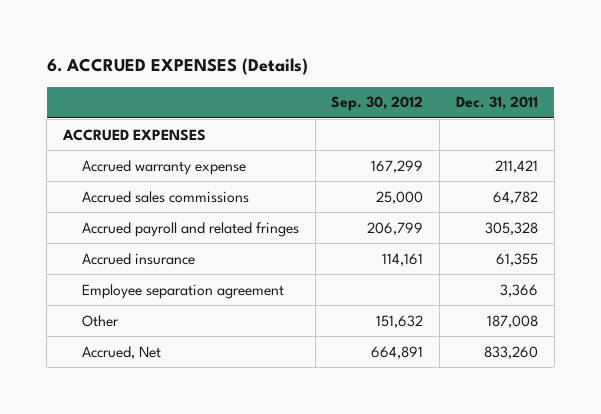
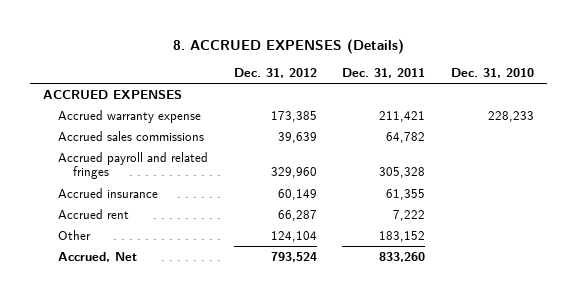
- 6. ACCRUED EXPENSES (Details)
+ 8. ACCRUED EXPENSES (Details)
- | Sep. 30, 2012 | Dec. 31, 2011
+ | Dec. 31, 2012 | Dec. 31, 2011 | Dec. 31, 2010
- Employee separation agreement | | 3,366
- Other | 151,632 | 187,008
+ Accrued rent | 66,287 | 7,222 |
+ Other | 124,104 | 183,152 |

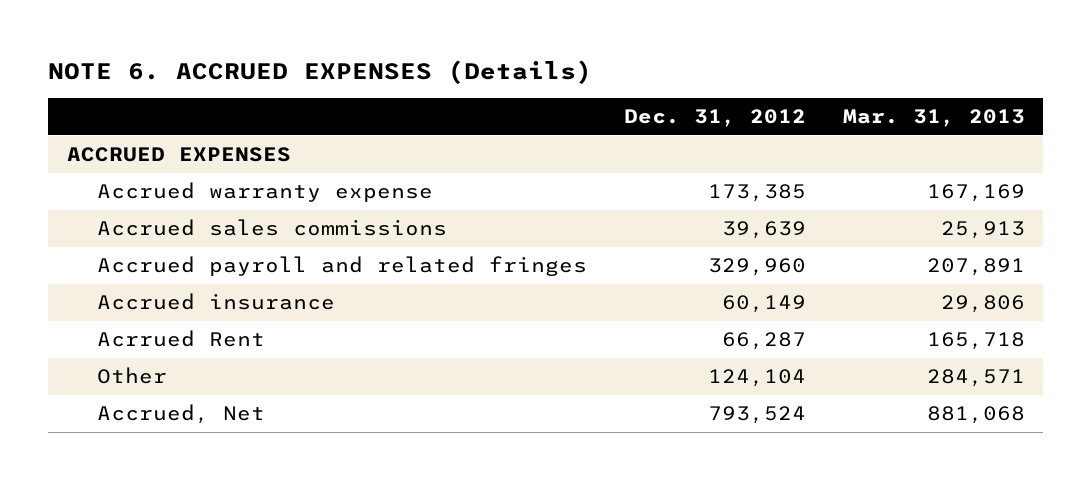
- 8. ACCRUED EXPENSES (Details)
+ NOTE 6. ACCRUED EXPENSES (Details)
- | Dec. 31, 2012 | Dec. 31, 2011 | Dec. 31, 2010
+ | Dec. 31, 2012 | Mar. 31, 2013
- Accrued rent | 66,287 | 7,222 |
+ Acrrued Rent | 66,287 | 165,718

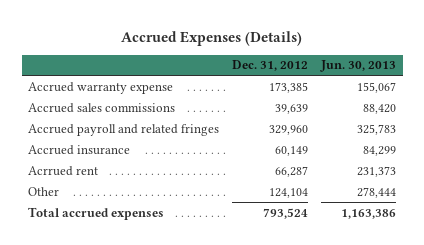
- NOTE 6. ACCRUED EXPENSES (Details)
+ Accrued Expenses (Details)
- | Dec. 31, 2012 | Mar. 31, 2013
+ | Dec. 31, 2012 | Jun. 30, 2013
- ACCRUED EXPENSES
- Acrrued Rent | 66,287 | 165,718
+ Acrrued rent | 66,287 | 231,373
- Accrued, Net | 793,524 | 881,068
+ Total accrued expenses | 793,524 | 1,163,386

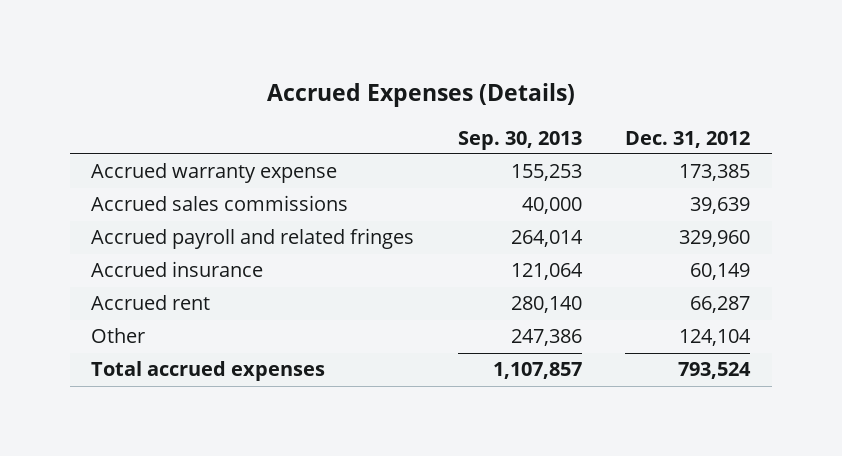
- | Dec. 31, 2012 | Jun. 30, 2013
+ | Sep. 30, 2013 | Dec. 31, 2012
- Acrrued rent | 66,287 | 231,373
+ Accrued rent | 280,140 | 66,287

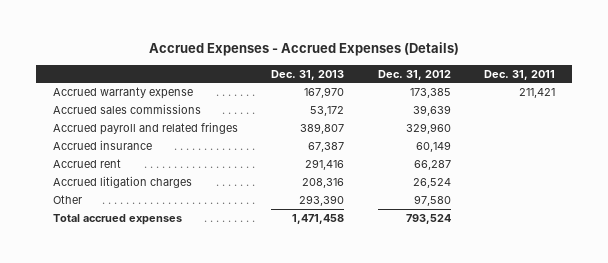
- Accrued Expenses (Details)
+ Accrued Expenses - Accrued Expenses (Details)
- | Sep. 30, 2013 | Dec. 31, 2012
+ | Dec. 31, 2013 | Dec. 31, 2012 | Dec. 31, 2011
- Other | 247,386 | 124,104
+ Accrued litigation charges | 208,316 | 26,524 |
+ Other | 293,390 | 97,580 |

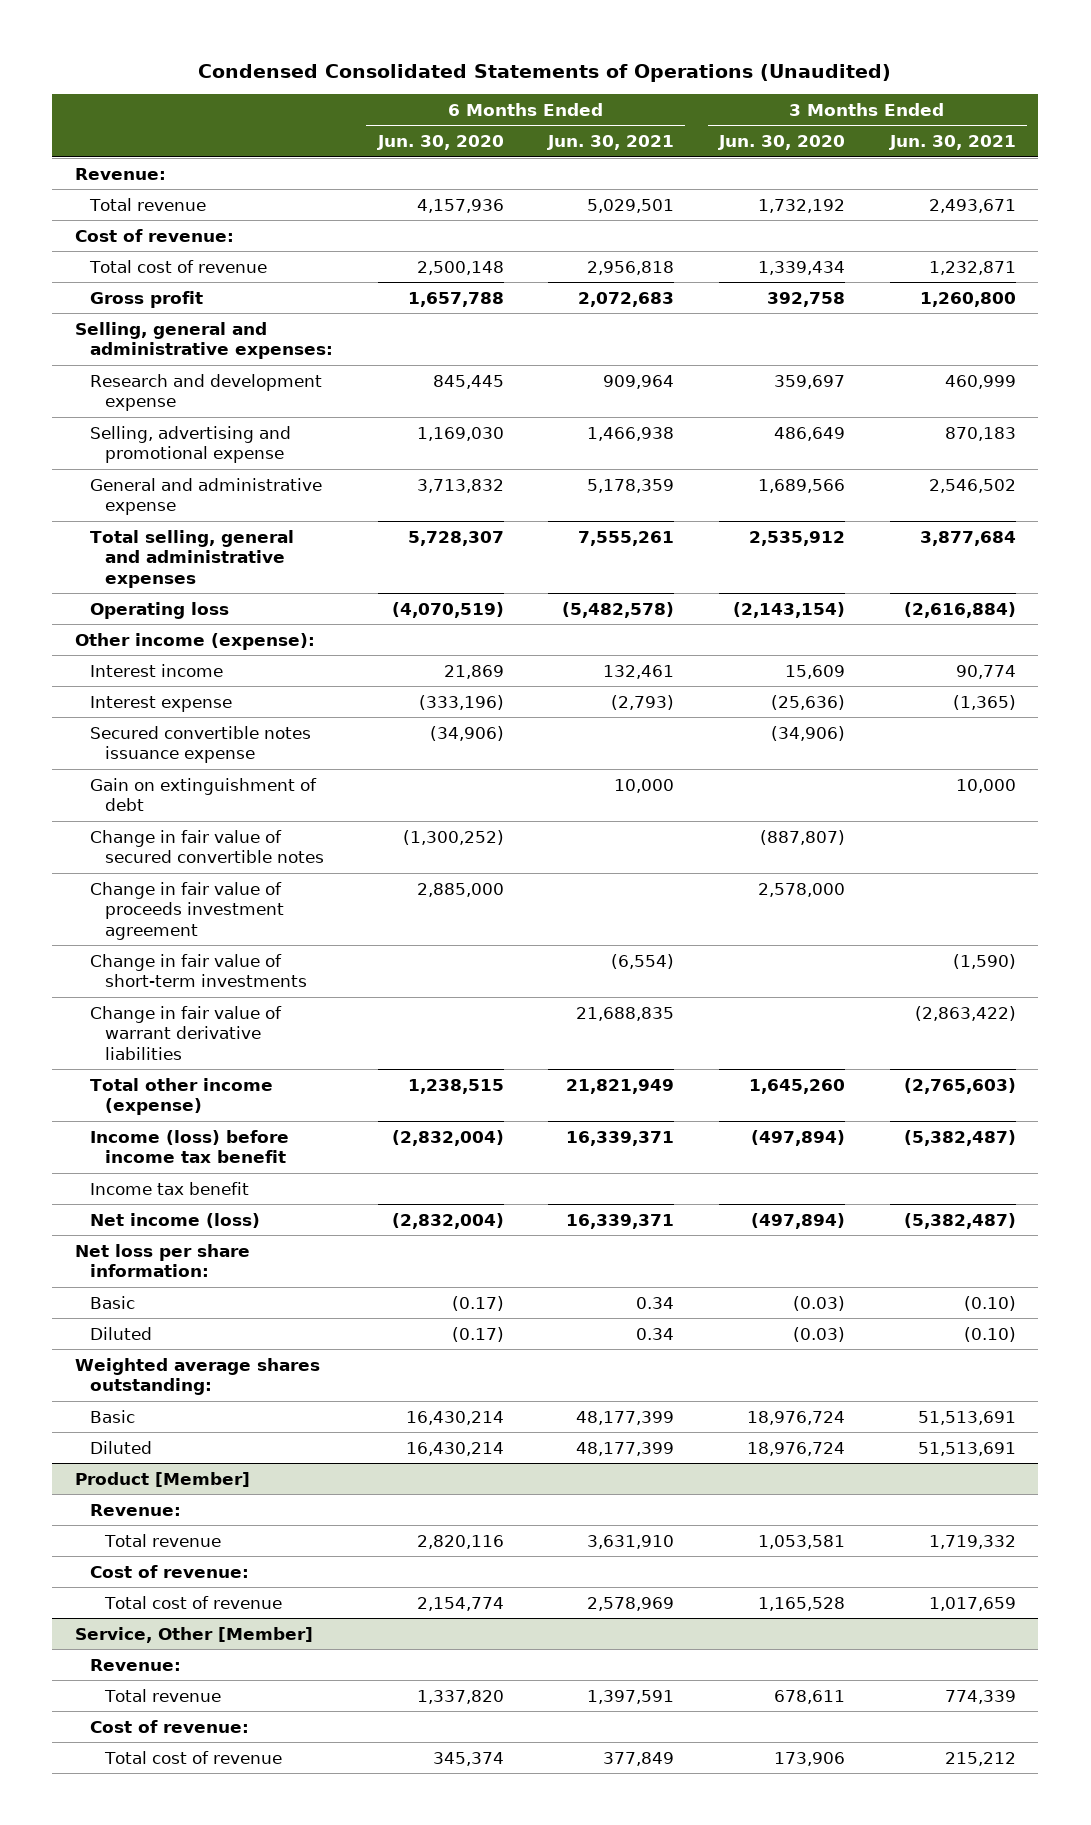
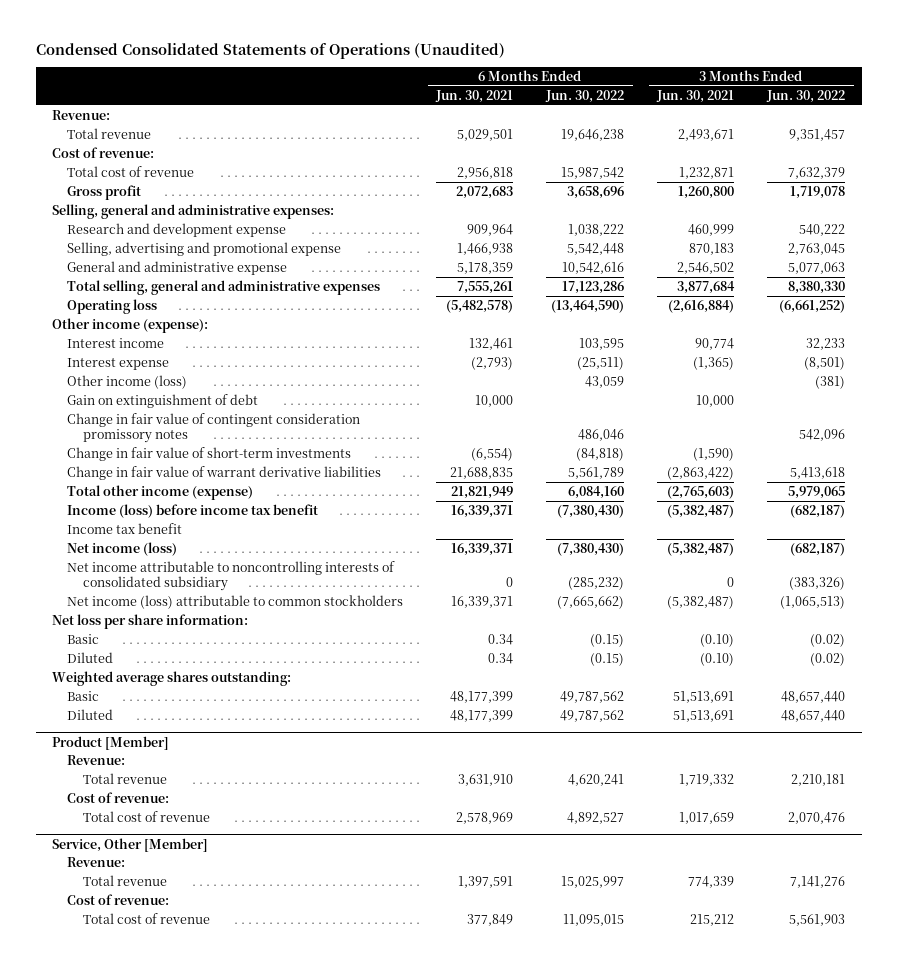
- | 6 Months Ended Jun. 30, 2020 | 6 Months Ended Jun. 30, 2021 | 3 Months Ended Jun. 30, 2020 | 3 Months Ended Jun. 30, 2021
+ | 6 Months Ended Jun. 30, 2021 | 6 Months Ended Jun. 30, 2022 | 3 Months Ended Jun. 30, 2021 | 3 Months Ended Jun. 30, 2022
- Secured convertible notes issuance expense | (34,906) | | (34,906) |
+ Other income (loss) | | 43,059 | | (381)
- Change in fair value of secured convertible notes | (1,300,252) | | (887,807) |
- Change in fair value of proceeds investment agreement | 2,885,000 | | 2,578,000 |
+ Change in fair value of contingent consideration promissory notes | | 486,046 | | 542,096
+ Net income attributable to noncontrolling interests of consolidated subsidiary | 0 | (285,232) | 0 | (383,326)
+ Net income (loss) attributable to common stockholders | 16,339,371 | (7,665,662) | (5,382,487) | (1,065,513)

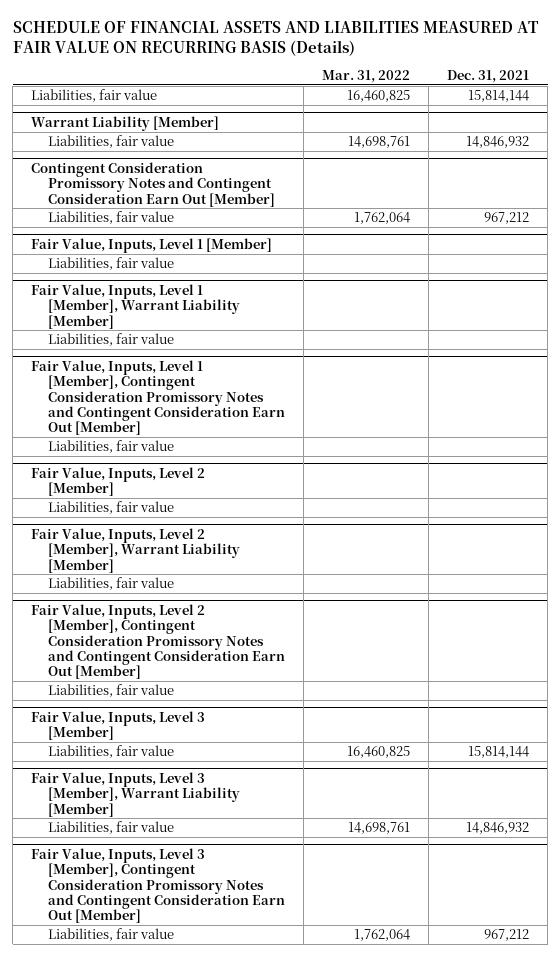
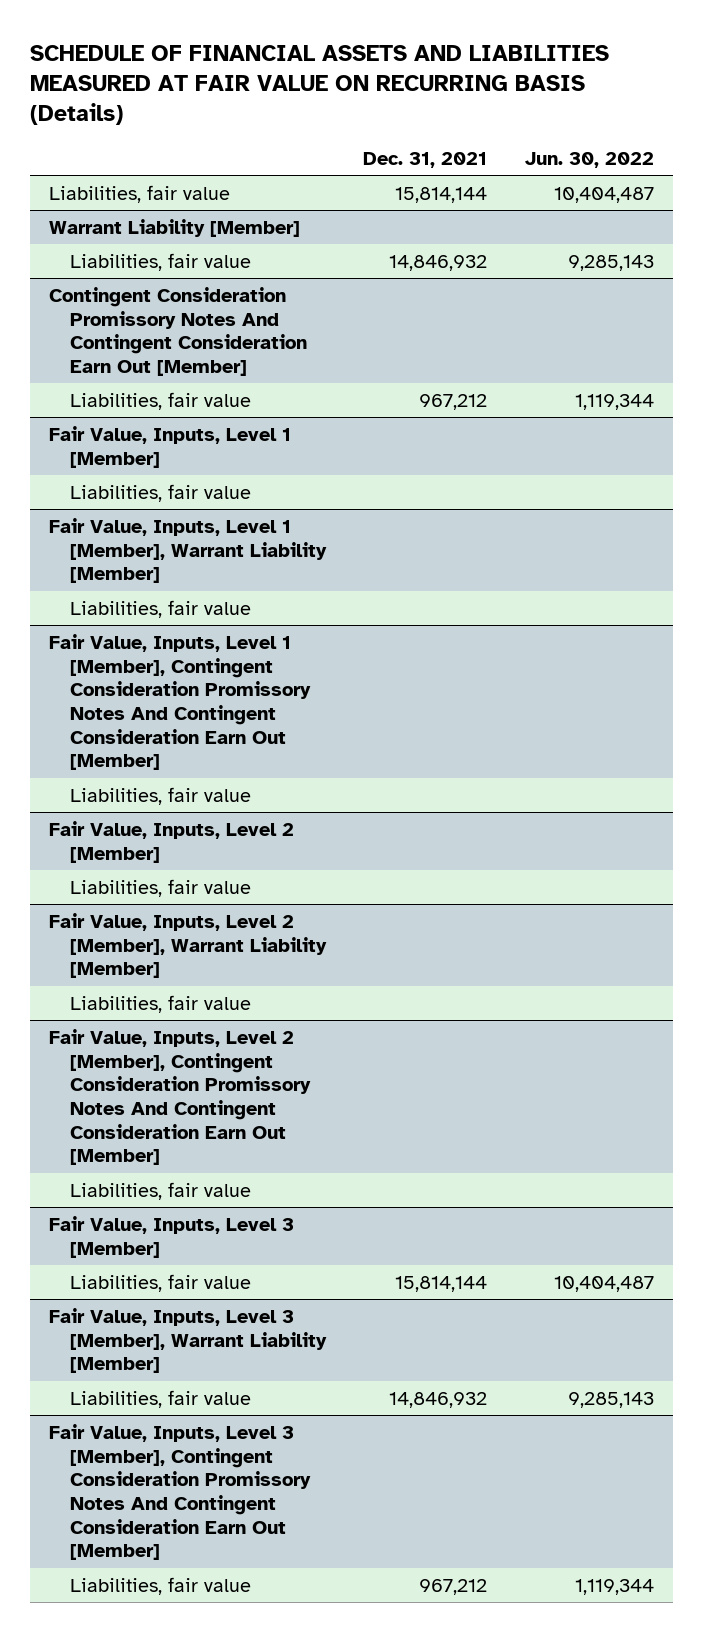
- | Mar. 31, 2022 | Dec. 31, 2021
+ | Dec. 31, 2021 | Jun. 30, 2022
- Contingent Consideration Promissory Notes and Contingent Consideration Earn Out [Member]
+ Contingent Consideration Promissory Notes And Contingent Consideration Earn Out [Member]
- Fair Value, Inputs, Level 1 [Member], Contingent Consideration Promissory Notes and Contingent Consideration Earn Out [Member]
+ Fair Value, Inputs, Level 1 [Member], Contingent Consideration Promissory Notes And Contingent Consideration Earn Out [Member]
- Fair Value, Inputs, Level 2 [Member], Contingent Consideration Promissory Notes and Contingent Consideration Earn Out [Member]
+ Fair Value, Inputs, Level 2 [Member], Contingent Consideration Promissory Notes And Contingent Consideration Earn Out [Member]
- Fair Value, Inputs, Level 3 [Member], Contingent Consideration Promissory Notes and Contingent Consideration Earn Out [Member]
+ Fair Value, Inputs, Level 3 [Member], Contingent Consideration Promissory Notes And Contingent Consideration Earn Out [Member]

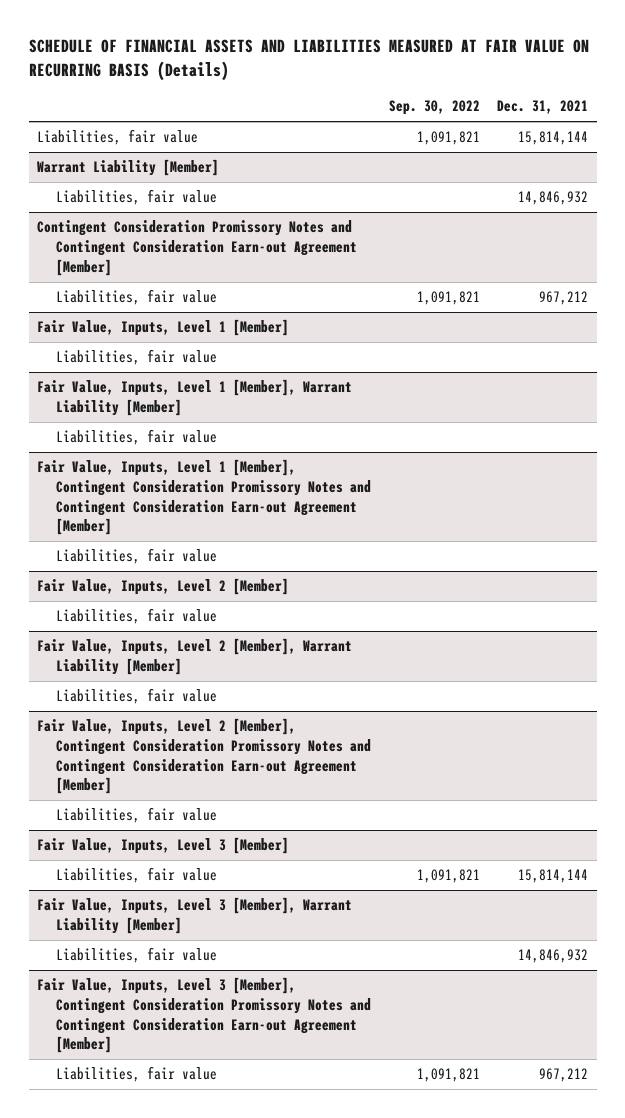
- | Dec. 31, 2021 | Jun. 30, 2022
+ | Sep. 30, 2022 | Dec. 31, 2021
- Contingent Consideration Promissory Notes And Contingent Consideration Earn Out [Member]
+ Contingent Consideration Promissory Notes and Contingent Consideration Earn-out Agreement [Member]
- Fair Value, Inputs, Level 1 [Member], Contingent Consideration Promissory Notes And Contingent Consideration Earn Out [Member]
+ Fair Value, Inputs, Level 1 [Member], Contingent Consideration Promissory Notes and Contingent Consideration Earn-out Agreement [Member]
- Fair Value, Inputs, Level 2 [Member], Contingent Consideration Promissory Notes And Contingent Consideration Earn Out [Member]
+ Fair Value, Inputs, Level 2 [Member], Contingent Consideration Promissory Notes and Contingent Consideration Earn-out Agreement [Member]
- Fair Value, Inputs, Level 3 [Member], Contingent Consideration Promissory Notes And Contingent Consideration Earn Out [Member]
+ Fair Value, Inputs, Level 3 [Member], Contingent Consideration Promissory Notes and Contingent Consideration Earn-out Agreement [Member]

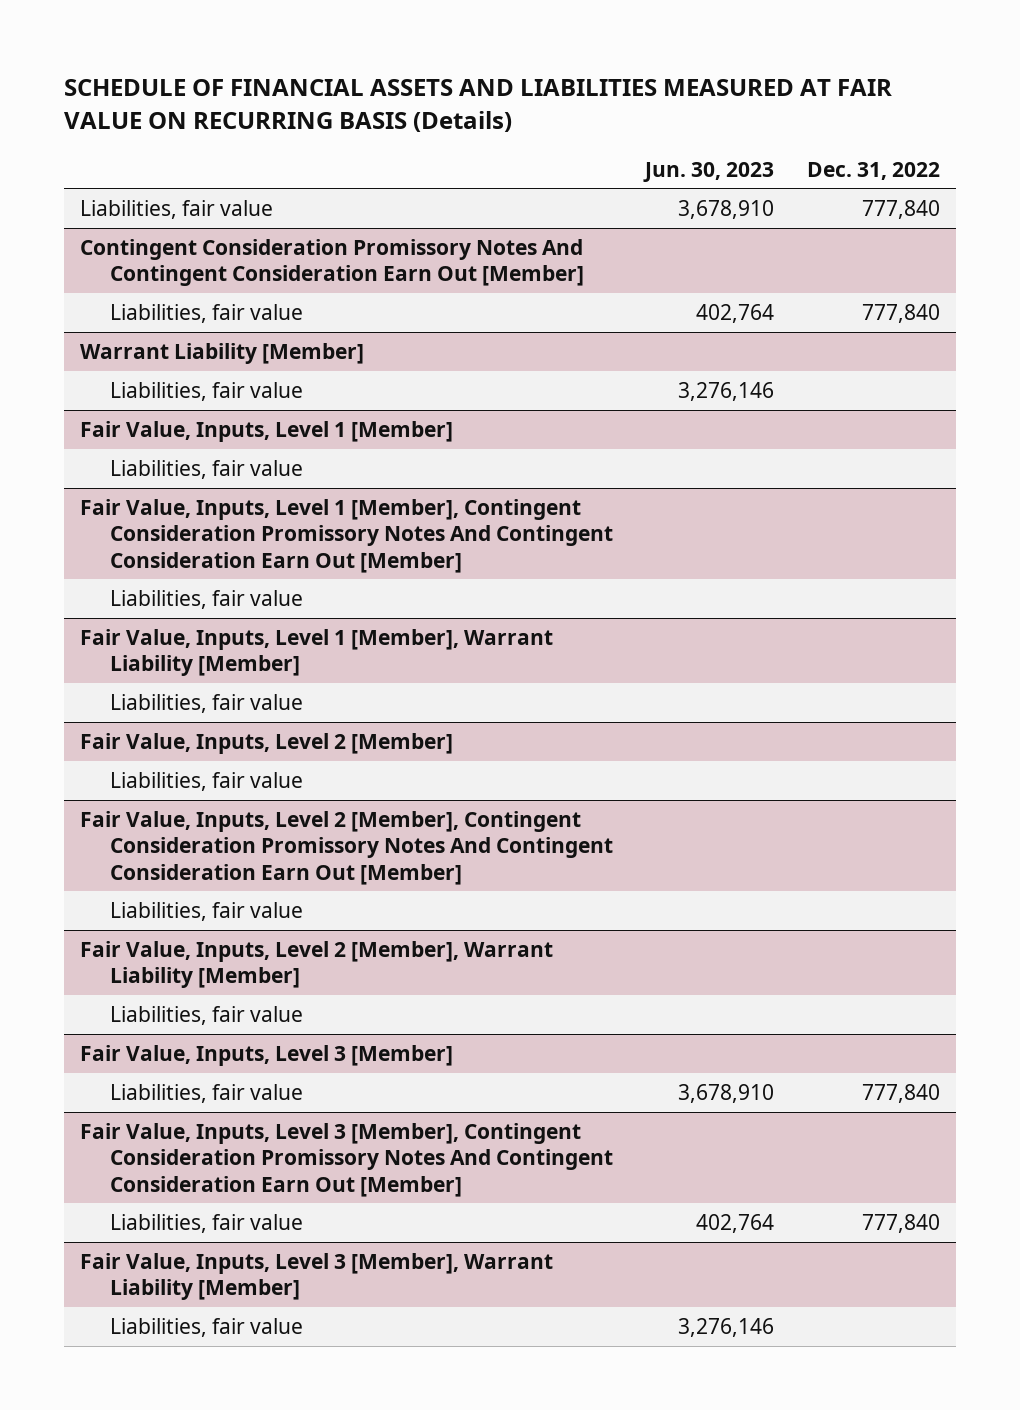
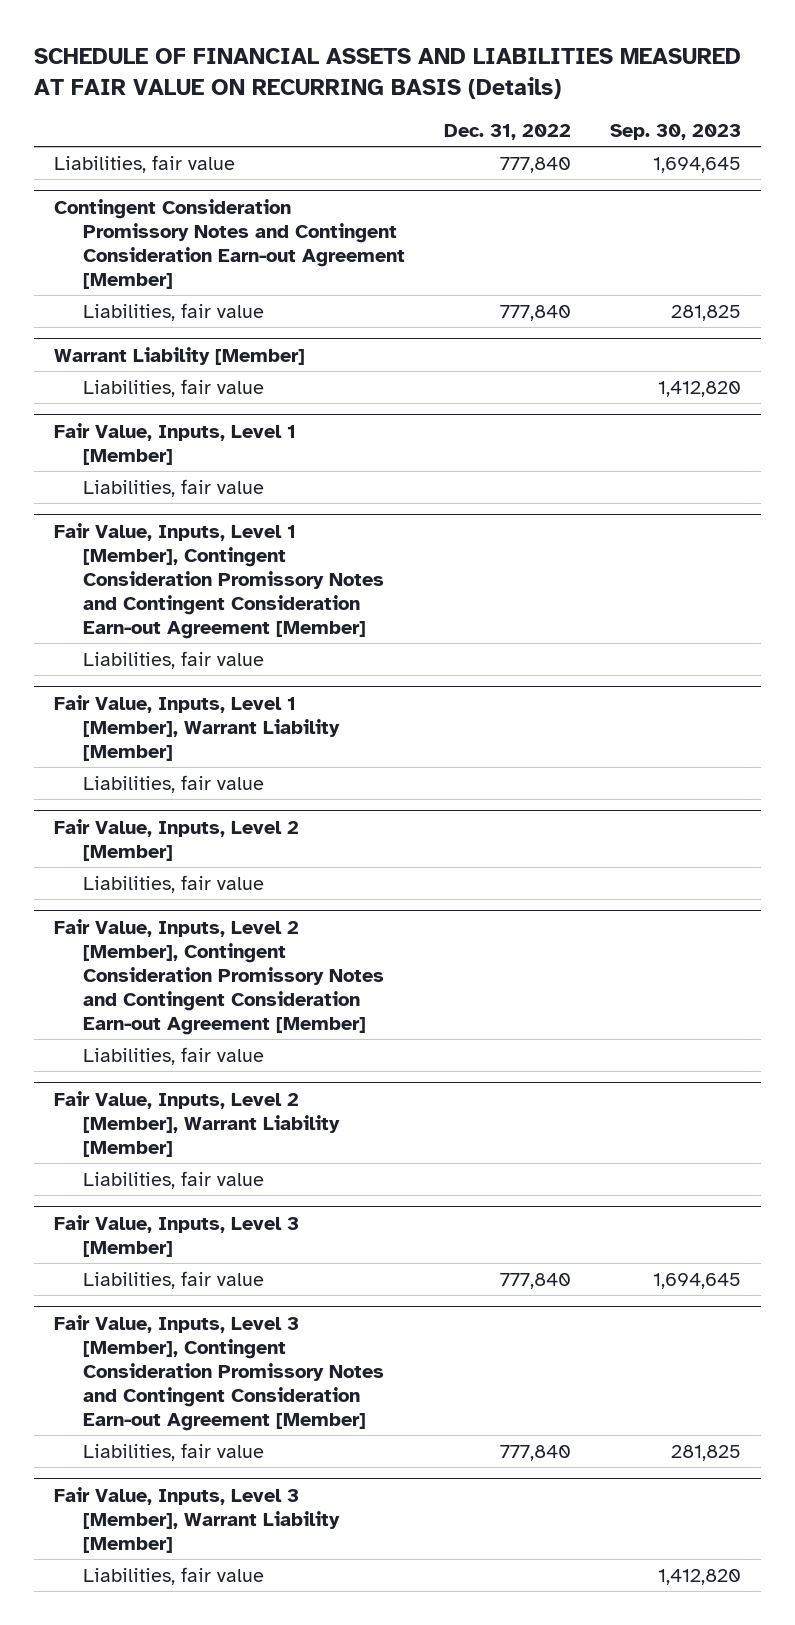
- | Jun. 30, 2023 | Dec. 31, 2022
+ | Dec. 31, 2022 | Sep. 30, 2023
- Contingent Consideration Promissory Notes And Contingent Consideration Earn Out [Member]
+ Contingent Consideration Promissory Notes and Contingent Consideration Earn-out Agreement [Member]
- Fair Value, Inputs, Level 1 [Member], Contingent Consideration Promissory Notes And Contingent Consideration Earn Out [Member]
+ Fair Value, Inputs, Level 1 [Member], Contingent Consideration Promissory Notes and Contingent Consideration Earn-out Agreement [Member]
- Fair Value, Inputs, Level 2 [Member], Contingent Consideration Promissory Notes And Contingent Consideration Earn Out [Member]
+ Fair Value, Inputs, Level 2 [Member], Contingent Consideration Promissory Notes and Contingent Consideration Earn-out Agreement [Member]
- Fair Value, Inputs, Level 3 [Member], Contingent Consideration Promissory Notes And Contingent Consideration Earn Out [Member]
+ Fair Value, Inputs, Level 3 [Member], Contingent Consideration Promissory Notes and Contingent Consideration Earn-out Agreement [Member]

